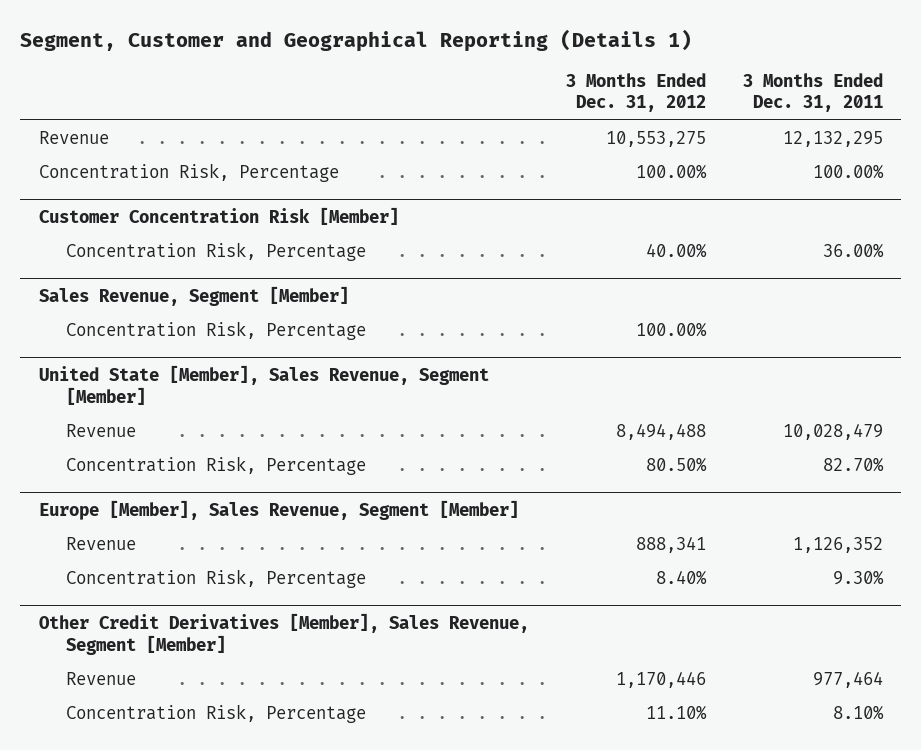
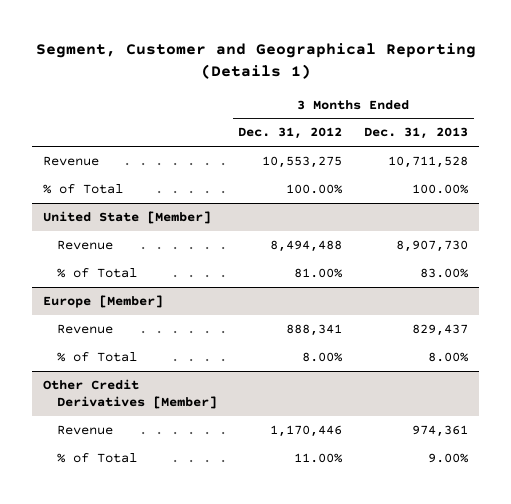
- | 3 Months Ended Dec. 31, 2012 | 3 Months Ended Dec. 31, 2011
+ | 3 Months Ended Dec. 31, 2012 | 3 Months Ended Dec. 31, 2013
- Concentration Risk, Percentage | 100.00% | 100.00%
- Customer Concentration Risk [Member]
- Concentration Risk, Percentage | 40.00% | 36.00%
- Sales Revenue, Segment [Member]
- Concentration Risk, Percentage | 100.00% |
- United State [Member], Sales Revenue, Segment [Member]
+ % of Total | 100.00% | 100.00%
+ United State [Member]
- Concentration Risk, Percentage | 80.50% | 82.70%
- Europe [Member], Sales Revenue, Segment [Member]
+ % of Total | 81.00% | 83.00%
+ Europe [Member]
- Concentration Risk, Percentage | 8.40% | 9.30%
- Other Credit Derivatives [Member], Sales Revenue, Segment [Member]
+ % of Total | 8.00% | 8.00%
+ Other Credit Derivatives [Member]
- Concentration Risk, Percentage | 11.10% | 8.10%
+ % of Total | 11.00% | 9.00%

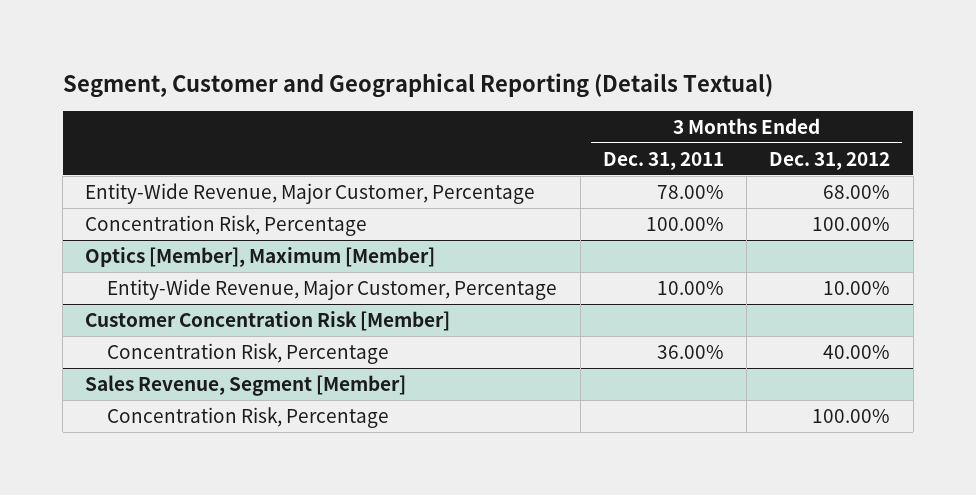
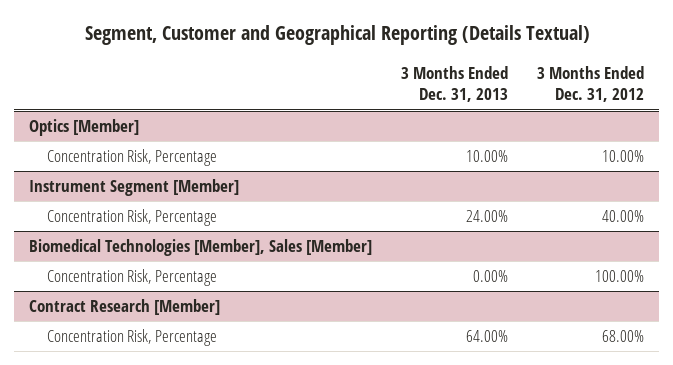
- | 3 Months Ended Dec. 31, 2011 | 3 Months Ended Dec. 31, 2012
+ | 3 Months Ended Dec. 31, 2013 | 3 Months Ended Dec. 31, 2012
- Entity-Wide Revenue, Major Customer, Percentage | 78.00% | 68.00%
- Concentration Risk, Percentage | 100.00% | 100.00%
- Optics [Member], Maximum [Member]
- Entity-Wide Revenue, Major Customer, Percentage | 10.00% | 10.00%
- Customer Concentration Risk [Member]
+ Optics [Member]
+ Concentration Risk, Percentage | 10.00% | 10.00%
+ Instrument Segment [Member]
- Sales Revenue, Segment [Member]
+ Biomedical Technologies [Member], Sales [Member]
+ Contract Research [Member]
+ Concentration Risk, Percentage | 64.00% | 68.00%

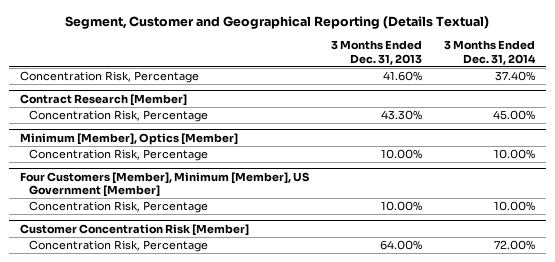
- | 3 Months Ended Dec. 31, 2013 | 3 Months Ended Dec. 31, 2012
+ | 3 Months Ended Dec. 31, 2013 | 3 Months Ended Dec. 31, 2014
- Optics [Member]
- Concentration Risk, Percentage | 10.00% | 10.00%
- Instrument Segment [Member]
- Concentration Risk, Percentage | 24.00% | 40.00%
- Biomedical Technologies [Member], Sales [Member]
- Concentration Risk, Percentage | 0.00% | 100.00%
+ Concentration Risk, Percentage | 41.60% | 37.40%
@ Contract Research [Member]
+ Concentration Risk, Percentage | 43.30% | 45.00%
+ Minimum [Member], Optics [Member]
+ Concentration Risk, Percentage | 10.00% | 10.00%
+ Four Customers [Member], Minimum [Member], US Government [Member]
+ Concentration Risk, Percentage | 10.00% | 10.00%
+ Customer Concentration Risk [Member]

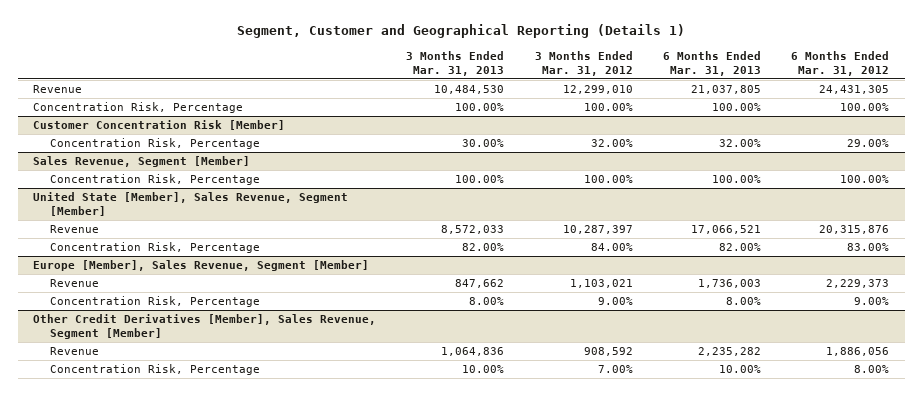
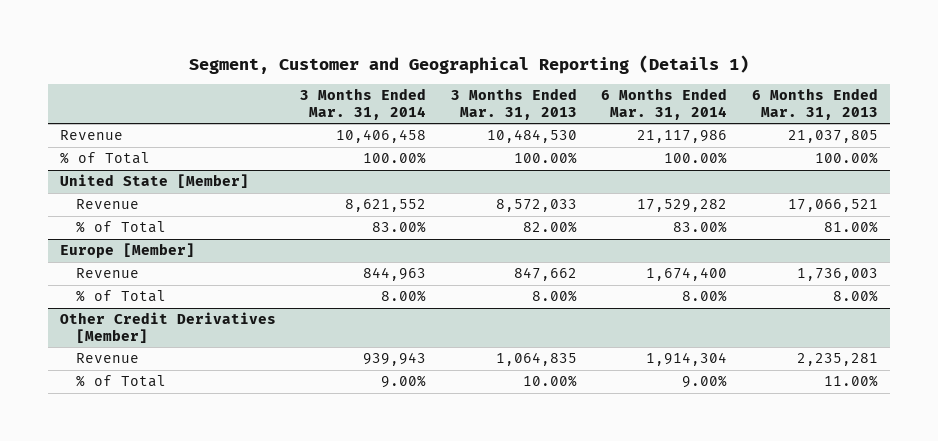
- | 3 Months Ended Mar. 31, 2013 | 3 Months Ended Mar. 31, 2012 | 6 Months Ended Mar. 31, 2013 | 6 Months Ended Mar. 31, 2012
+ | 3 Months Ended Mar. 31, 2014 | 3 Months Ended Mar. 31, 2013 | 6 Months Ended Mar. 31, 2014 | 6 Months Ended Mar. 31, 2013
- Concentration Risk, Percentage | 100.00% | 100.00% | 100.00% | 100.00%
- Customer Concentration Risk [Member]
- Concentration Risk, Percentage | 30.00% | 32.00% | 32.00% | 29.00%
- Sales Revenue, Segment [Member]
- Concentration Risk, Percentage | 100.00% | 100.00% | 100.00% | 100.00%
- United State [Member], Sales Revenue, Segment [Member]
+ % of Total | 100.00% | 100.00% | 100.00% | 100.00%
+ United State [Member]
- Concentration Risk, Percentage | 82.00% | 84.00% | 82.00% | 83.00%
- Europe [Member], Sales Revenue, Segment [Member]
+ % of Total | 83.00% | 82.00% | 83.00% | 81.00%
+ Europe [Member]
- Concentration Risk, Percentage | 8.00% | 9.00% | 8.00% | 9.00%
- Other Credit Derivatives [Member], Sales Revenue, Segment [Member]
- Revenue | 1,064,836 | 908,592 | 2,235,282 | 1,886,056
- Concentration Risk, Percentage | 10.00% | 7.00% | 10.00% | 8.00%
+ % of Total | 8.00% | 8.00% | 8.00% | 8.00%
+ Other Credit Derivatives [Member]
+ Revenue | 939,943 | 1,064,835 | 1,914,304 | 2,235,281
+ % of Total | 9.00% | 10.00% | 9.00% | 11.00%

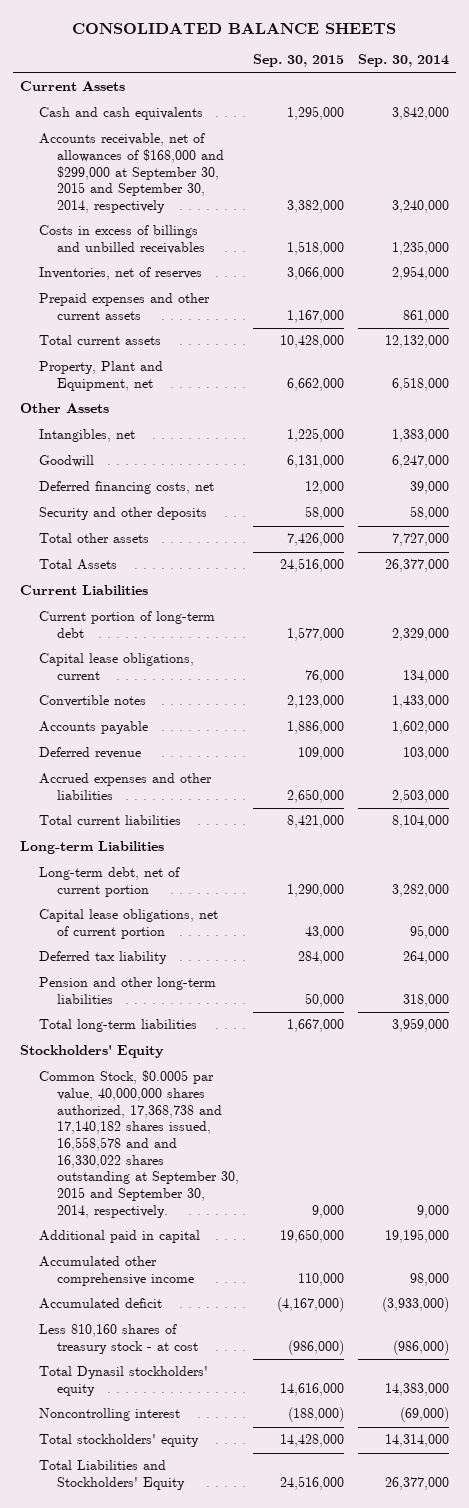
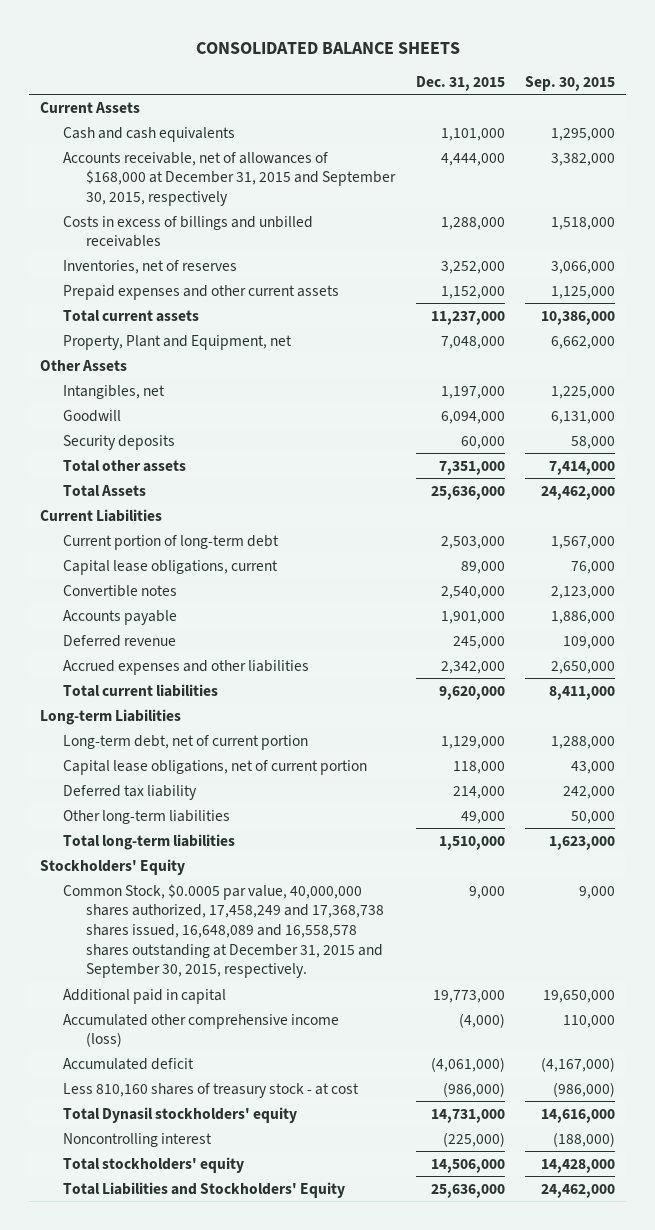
- | Sep. 30, 2015 | Sep. 30, 2014
+ | Dec. 31, 2015 | Sep. 30, 2015
- Accounts receivable, net of allowances of $168,000 and $299,000 at September 30, 2015 and September 30, 2014, respectively | 3,382,000 | 3,240,000
+ Accounts receivable, net of allowances of $168,000 at December 31, 2015 and September 30, 2015, respectively | 4,444,000 | 3,382,000
- Prepaid expenses and other current assets | 1,167,000 | 861,000
- Total current assets | 10,428,000 | 12,132,000
+ Prepaid expenses and other current assets | 1,152,000 | 1,125,000
+ Total current assets | 11,237,000 | 10,386,000
- Deferred financing costs, net | 12,000 | 39,000
- Security and other deposits | 58,000 | 58,000
- Total other assets | 7,426,000 | 7,727,000
- Total Assets | 24,516,000 | 26,377,000
+ Security deposits | 60,000 | 58,000
+ Total other assets | 7,351,000 | 7,414,000
+ Total Assets | 25,636,000 | 24,462,000
- Current portion of long-term debt | 1,577,000 | 2,329,000
+ Current portion of long-term debt | 2,503,000 | 1,567,000
- Total current liabilities | 8,421,000 | 8,104,000
+ Total current liabilities | 9,620,000 | 8,411,000
- Long-term debt, net of current portion | 1,290,000 | 3,282,000
+ Long-term debt, net of current portion | 1,129,000 | 1,288,000
- Deferred tax liability | 284,000 | 264,000
- Pension and other long-term liabilities | 50,000 | 318,000
- Total long-term liabilities | 1,667,000 | 3,959,000
+ Deferred tax liability | 214,000 | 242,000
+ Other long-term liabilities | 49,000 | 50,000
+ Total long-term liabilities | 1,510,000 | 1,623,000
- Common Stock, $0.0005 par value, 40,000,000 shares authorized, 17,368,738 and 17,140,182 shares issued, 16,558,578 and and 16,330,022 shares outstanding at September 30, 2015 and September 30, 2014, respectively. | 9,000 | 9,000
+ Common Stock, $0.0005 par value, 40,000,000 shares authorized, 17,458,249 and 17,368,738 shares issued, 16,648,089 and 16,558,578 shares outstanding at December 31, 2015 and September 30, 2015, respectively. | 9,000 | 9,000
- Accumulated other comprehensive income | 110,000 | 98,000
+ Accumulated other comprehensive income (loss) | (4,000) | 110,000
- Total Liabilities and Stockholders' Equity | 24,516,000 | 26,377,000
+ Total Liabilities and Stockholders' Equity | 25,636,000 | 24,462,000

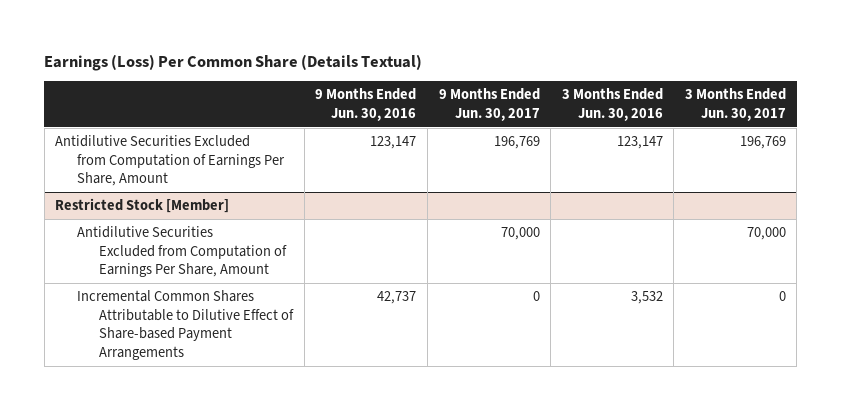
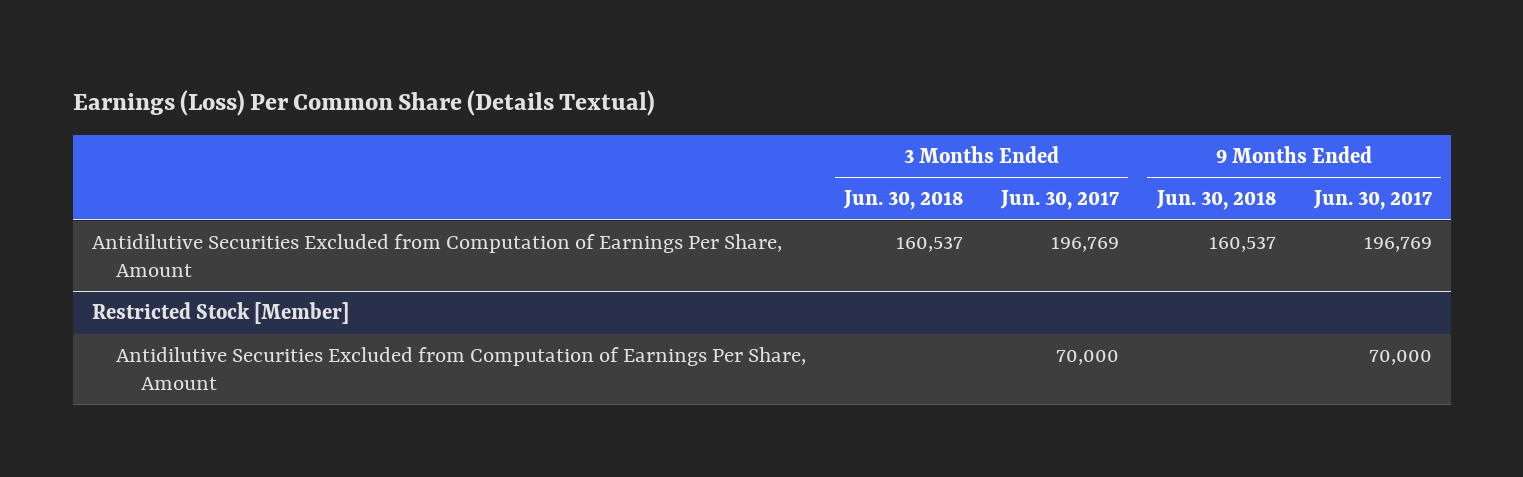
- | 9 Months Ended Jun. 30, 2016 | 9 Months Ended Jun. 30, 2017 | 3 Months Ended Jun. 30, 2016 | 3 Months Ended Jun. 30, 2017
+ | 3 Months Ended Jun. 30, 2018 | 3 Months Ended Jun. 30, 2017 | 9 Months Ended Jun. 30, 2018 | 9 Months Ended Jun. 30, 2017
@ Restricted Stock [Member]
- Incremental Common Shares Attributable to Dilutive Effect of Share-based Payment Arrangements | 42,737 | 0 | 3,532 | 0

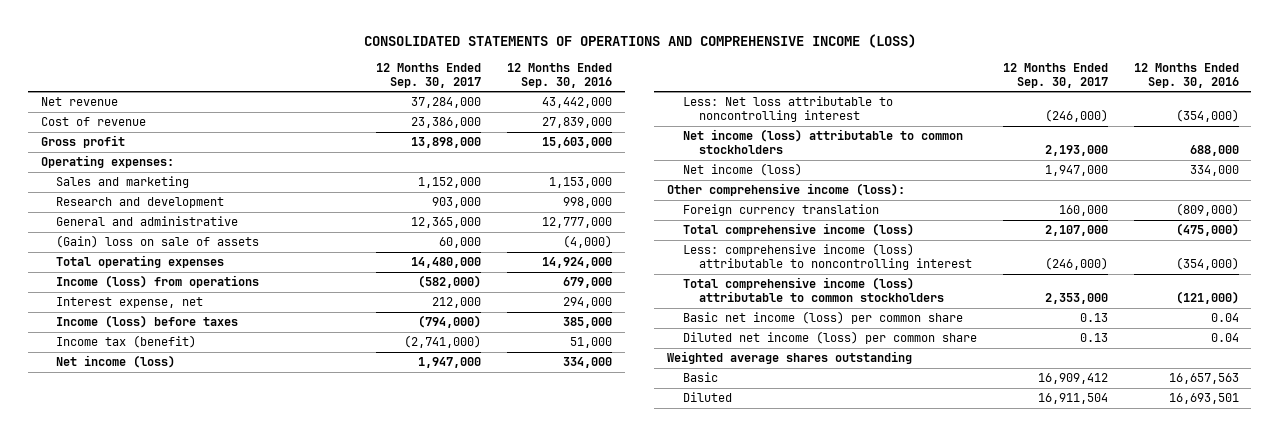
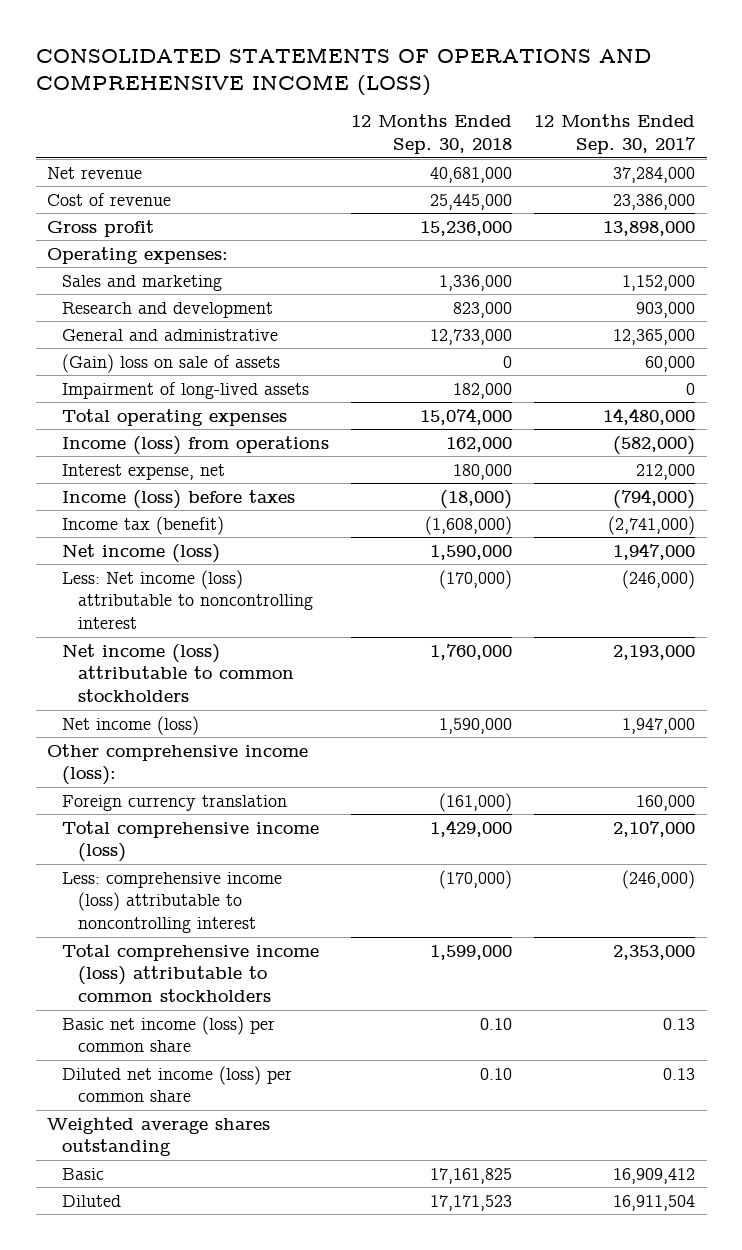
- | 12 Months Ended Sep. 30, 2017 | 12 Months Ended Sep. 30, 2016
+ | 12 Months Ended Sep. 30, 2018 | 12 Months Ended Sep. 30, 2017
+ Impairment of long-lived assets | 182,000 | 0
- Less: Net loss attributable to noncontrolling interest | (246,000) | (354,000)
+ Less: Net income (loss) attributable to noncontrolling interest | (170,000) | (246,000)

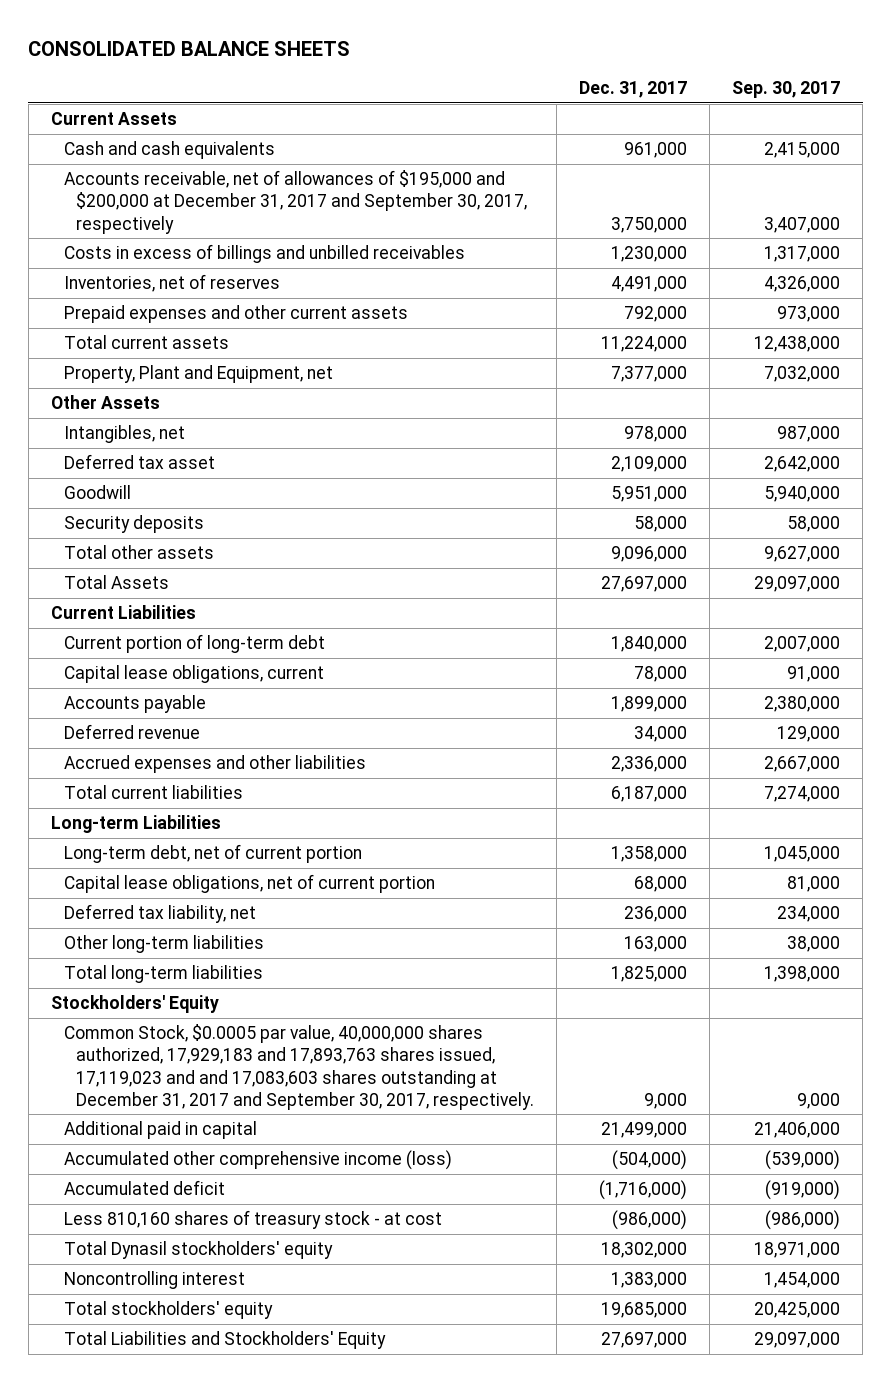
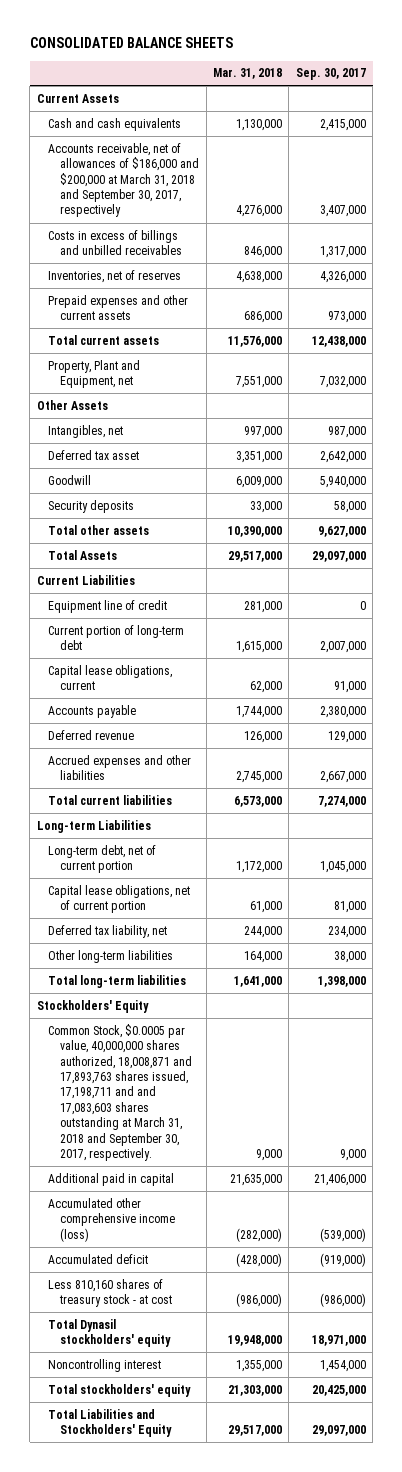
- | Dec. 31, 2017 | Sep. 30, 2017
+ | Mar. 31, 2018 | Sep. 30, 2017
- Accounts receivable, net of allowances of $195,000 and $200,000 at December 31, 2017 and September 30, 2017, respectively | 3,750,000 | 3,407,000
+ Accounts receivable, net of allowances of $186,000 and $200,000 at March 31, 2018 and September 30, 2017, respectively | 4,276,000 | 3,407,000
+ Equipment line of credit | 281,000 | 0
- Common Stock, $0.0005 par value, 40,000,000 shares authorized, 17,929,183 and 17,893,763 shares issued, 17,119,023 and and 17,083,603 shares outstanding at December 31, 2017 and September 30, 2017, respectively. | 9,000 | 9,000
+ Common Stock, $0.0005 par value, 40,000,000 shares authorized, 18,008,871 and 17,893,763 shares issued, 17,198,711 and and 17,083,603 shares outstanding at March 31, 2018 and September 30, 2017, respectively. | 9,000 | 9,000

